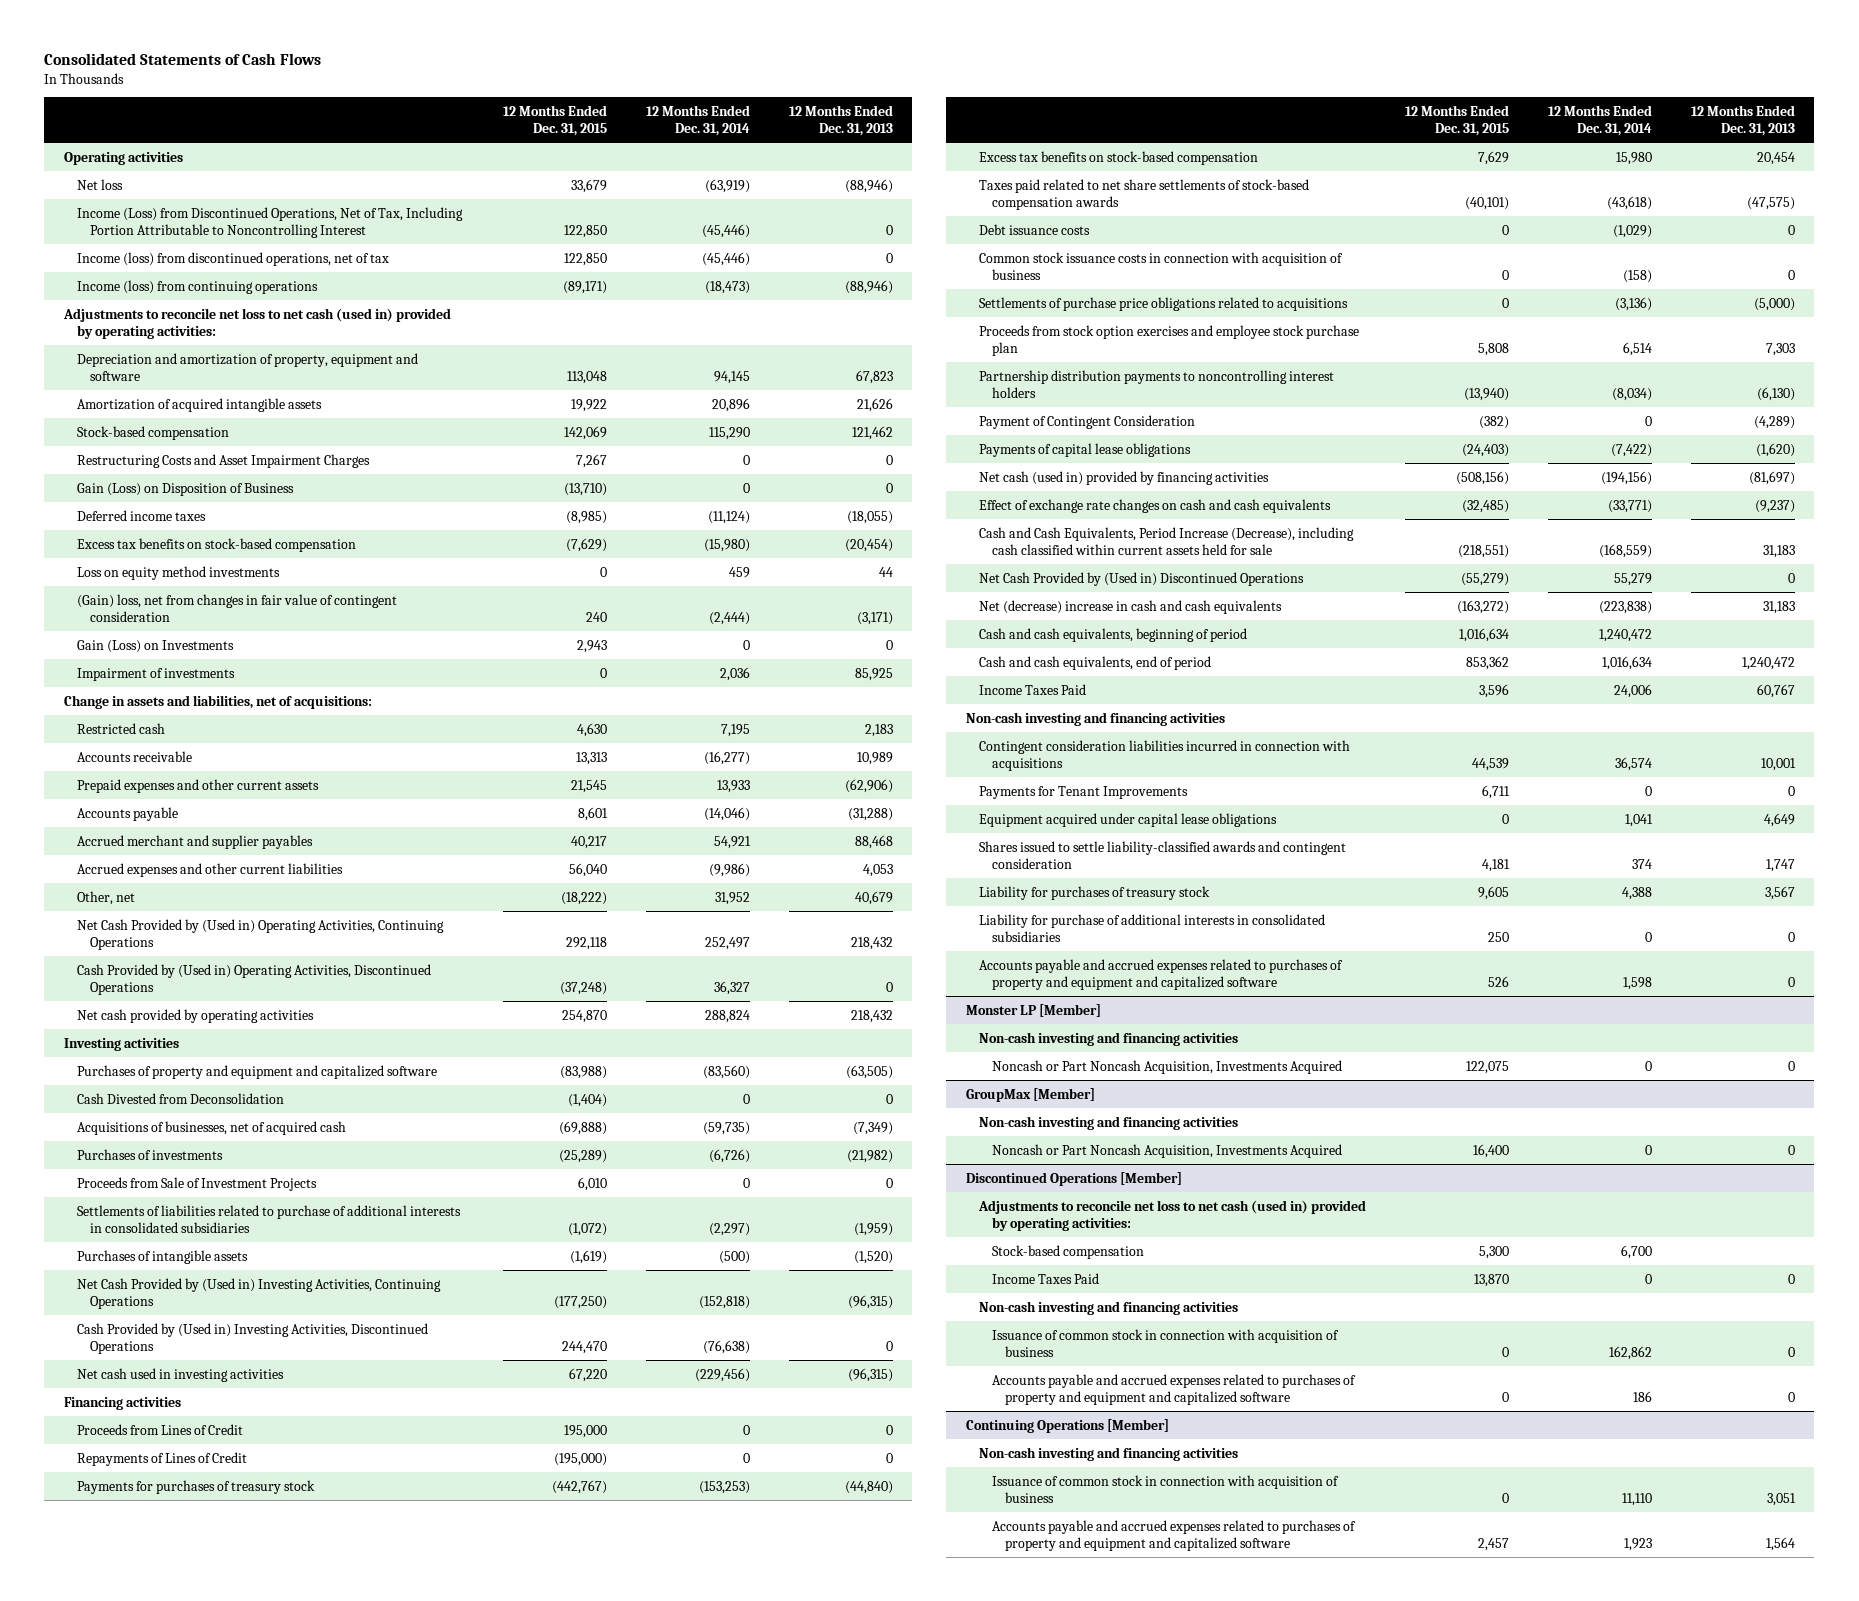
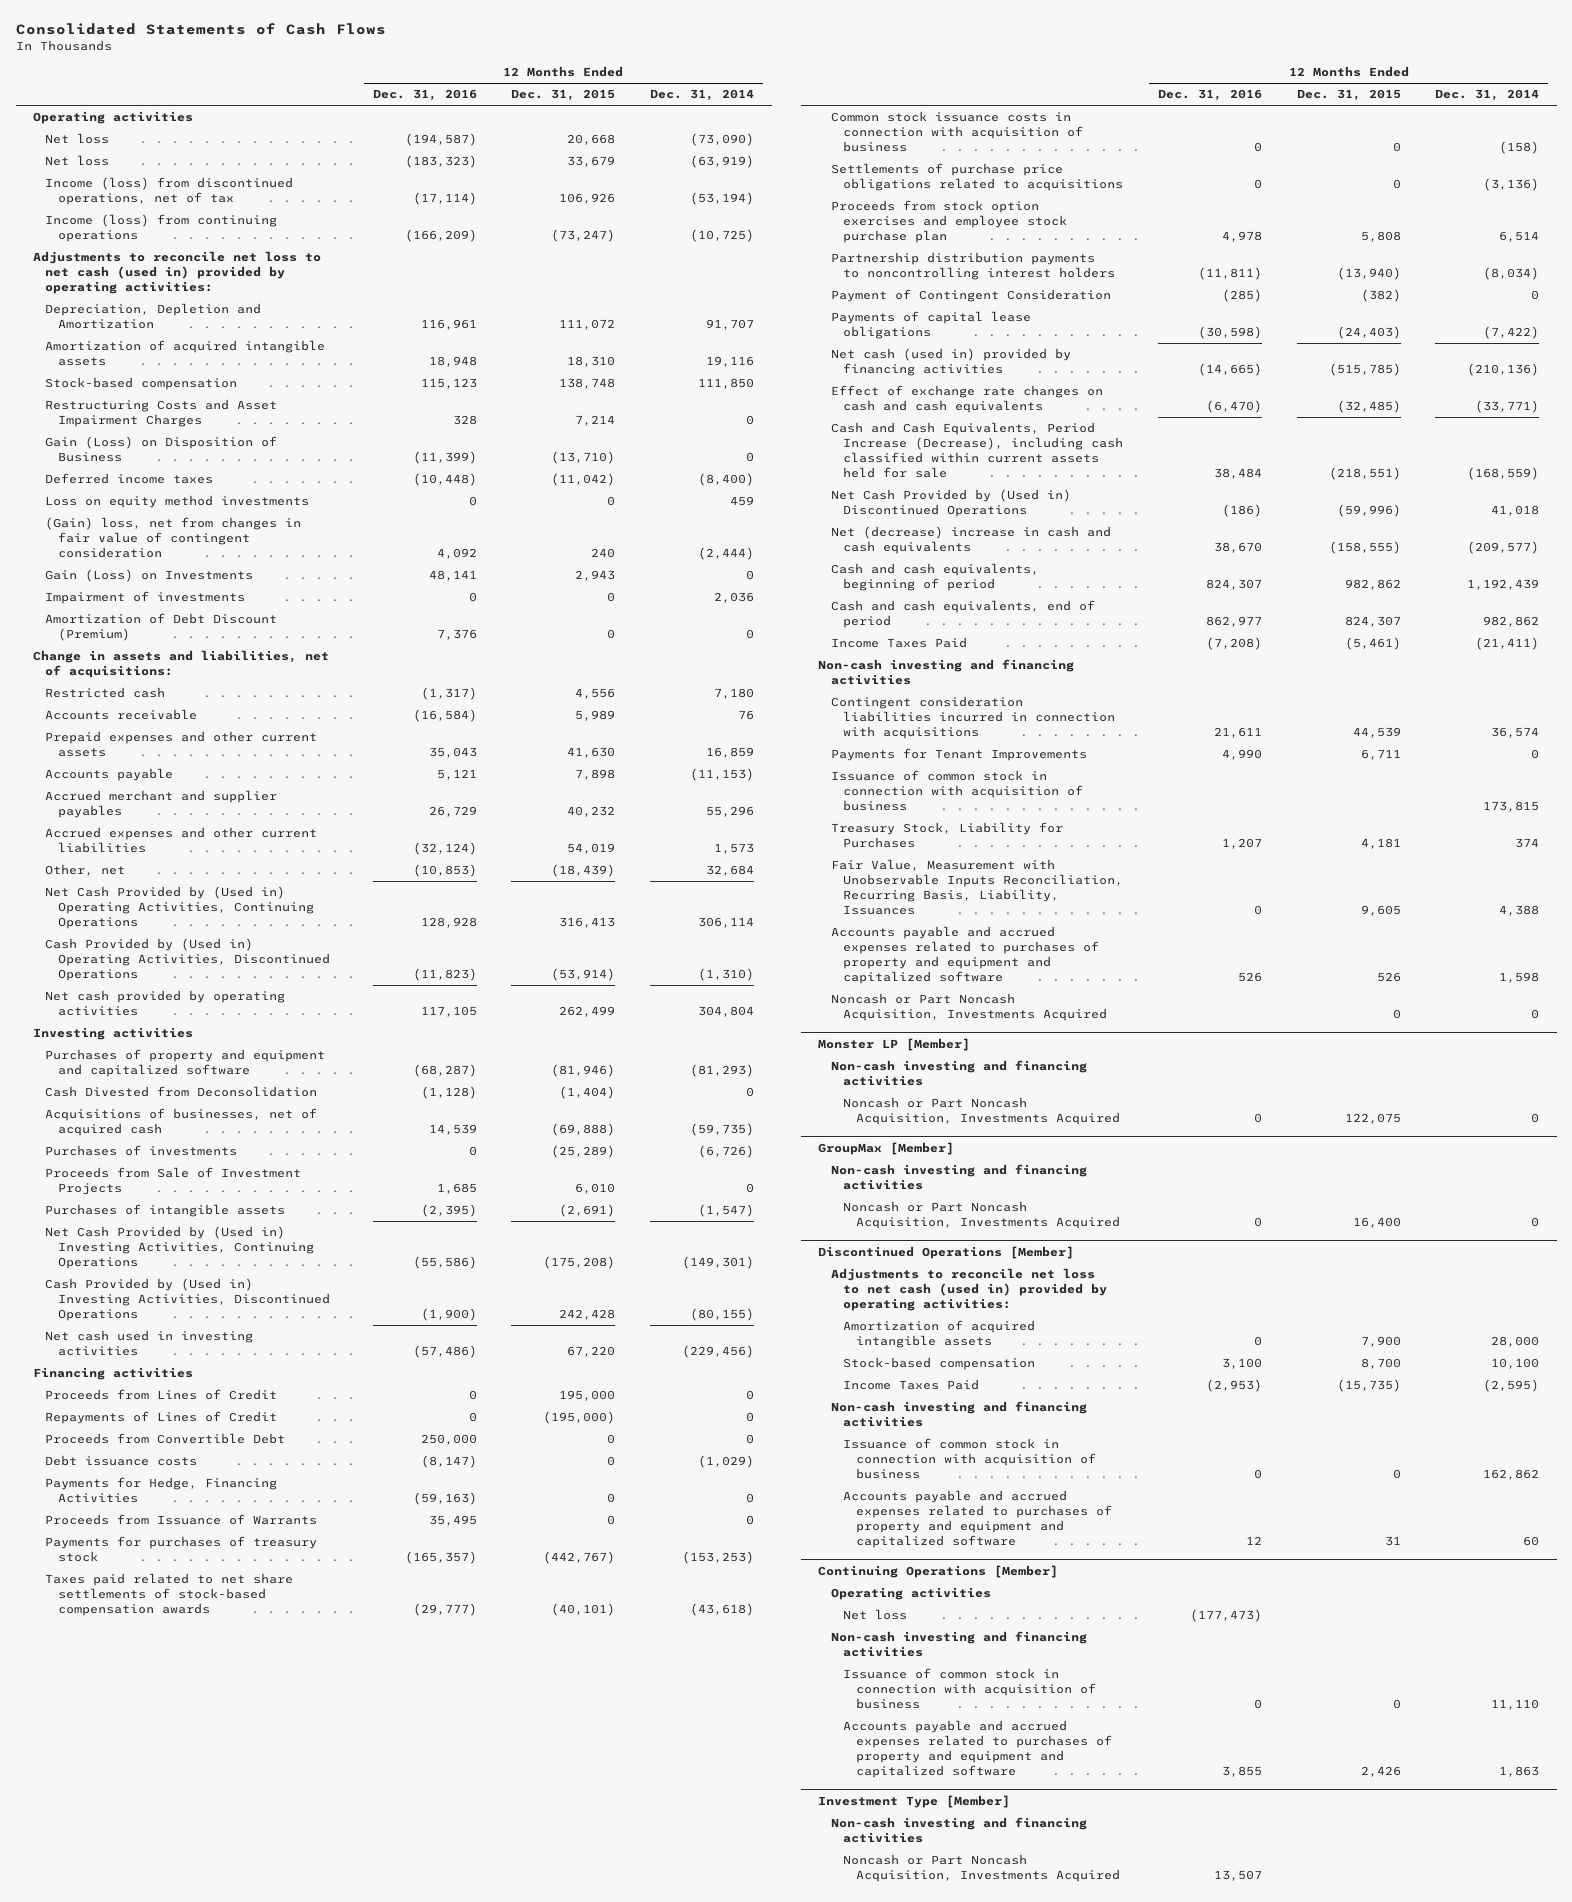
- | 12 Months Ended Dec. 31, 2015 | 12 Months Ended Dec. 31, 2014 | 12 Months Ended Dec. 31, 2013
+ | 12 Months Ended Dec. 31, 2016 | 12 Months Ended Dec. 31, 2015 | 12 Months Ended Dec. 31, 2014
+ Net loss | (194,587) | 20,668 | (73,090)
- Income (Loss) from Discontinued Operations, Net of Tax, Including Portion Attributable to Noncontrolling Interest | 122,850 | (45,446) | 0
- Income (loss) from discontinued operations, net of tax | 122,850 | (45,446) | 0
- Income (loss) from continuing operations | (89,171) | (18,473) | (88,946)
+ Income (loss) from discontinued operations, net of tax | (17,114) | 106,926 | (53,194)
+ Income (loss) from continuing operations | (166,209) | (73,247) | (10,725)
- Depreciation and amortization of property, equipment and software | 113,048 | 94,145 | 67,823
- Amortization of acquired intangible assets | 19,922 | 20,896 | 21,626
- Stock-based compensation | 142,069 | 115,290 | 121,462
- Restructuring Costs and Asset Impairment Charges | 7,267 | 0 | 0
+ Depreciation, Depletion and Amortization | 116,961 | 111,072 | 91,707
+ Amortization of acquired intangible assets | 18,948 | 18,310 | 19,116
+ Stock-based compensation | 115,123 | 138,748 | 111,850
+ Restructuring Costs and Asset Impairment Charges | 328 | 7,214 | 0
- Deferred income taxes | (8,985) | (11,124) | (18,055)
- Excess tax benefits on stock-based compensation | (7,629) | (15,980) | (20,454)
+ Deferred income taxes | (10,448) | (11,042) | (8,400)
+ Amortization of Debt Discount (Premium) | 7,376 | 0 | 0
- Restricted cash | 4,630 | 7,195 | 2,183
- Accounts receivable | 13,313 | (16,277) | 10,989
- Prepaid expenses and other current assets | 21,545 | 13,933 | (62,906)
- Accounts payable | 8,601 | (14,046) | (31,288)
- Accrued merchant and supplier payables | 40,217 | 54,921 | 88,468
- Accrued expenses and other current liabilities | 56,040 | (9,986) | 4,053
- Other, net | (18,222) | 31,952 | 40,679
- Net Cash Provided by (Used in) Operating Activities, Continuing Operations | 292,118 | 252,497 | 218,432
- Cash Provided by (Used in) Operating Activities, Discontinued Operations | (37,248) | 36,327 | 0
- Net cash provided by operating activities | 254,870 | 288,824 | 218,432
+ Restricted cash | (1,317) | 4,556 | 7,180
+ Accounts receivable | (16,584) | 5,989 | 76
+ Prepaid expenses and other current assets | 35,043 | 41,630 | 16,859
+ Accounts payable | 5,121 | 7,898 | (11,153)
+ Accrued merchant and supplier payables | 26,729 | 40,232 | 55,296
+ Accrued expenses and other current liabilities | (32,124) | 54,019 | 1,573
+ Other, net | (10,853) | (18,439) | 32,684
+ Net Cash Provided by (Used in) Operating Activities, Continuing Operations | 128,928 | 316,413 | 306,114
+ Cash Provided by (Used in) Operating Activities, Discontinued Operations | (11,823) | (53,914) | (1,310)
+ Net cash provided by operating activities | 117,105 | 262,499 | 304,804
- Purchases of property and equipment and capitalized software | (83,988) | (83,560) | (63,505)
+ Purchases of property and equipment and capitalized software | (68,287) | (81,946) | (81,293)
- Settlements of liabilities related to purchase of additional interests in consolidated subsidiaries | (1,072) | (2,297) | (1,959)
- Purchases of intangible assets | (1,619) | (500) | (1,520)
- Net Cash Provided by (Used in) Investing Activities, Continuing Operations | (177,250) | (152,818) | (96,315)
- Cash Provided by (Used in) Investing Activities, Discontinued Operations | 244,470 | (76,638) | 0
+ Purchases of intangible assets | (2,395) | (2,691) | (1,547)
+ Net Cash Provided by (Used in) Investing Activities, Continuing Operations | (55,586) | (175,208) | (149,301)
+ Cash Provided by (Used in) Investing Activities, Discontinued Operations | (1,900) | 242,428 | (80,155)
+ Proceeds from Convertible Debt | 250,000 | 0 | 0
moved up: Debt issuance costs | (8,147) | 0 | (1,029)
+ Payments for Hedge, Financing Activities | (59,163) | 0 | 0
+ Proceeds from Issuance of Warrants | 35,495 | 0 | 0
- Excess tax benefits on stock-based compensation | 7,629 | 15,980 | 20,454
- Net cash (used in) provided by financing activities | (508,156) | (194,156) | (81,697)
+ Net cash (used in) provided by financing activities | (14,665) | (515,785) | (210,136)
- Net Cash Provided by (Used in) Discontinued Operations | (55,279) | 55,279 | 0
- Net (decrease) increase in cash and cash equivalents | (163,272) | (223,838) | 31,183
- Cash and cash equivalents, beginning of period | 1,016,634 | 1,240,472 |
- Cash and cash equivalents, end of period | 853,362 | 1,016,634 | 1,240,472
- Income Taxes Paid | 3,596 | 24,006 | 60,767
+ Net Cash Provided by (Used in) Discontinued Operations | (186) | (59,996) | 41,018
+ Net (decrease) increase in cash and cash equivalents | 38,670 | (158,555) | (209,577)
+ Cash and cash equivalents, beginning of period | 824,307 | 982,862 | 1,192,439
+ Cash and cash equivalents, end of period | 862,977 | 824,307 | 982,862
+ Income Taxes Paid | (7,208) | (5,461) | (21,411)
- Equipment acquired under capital lease obligations | 0 | 1,041 | 4,649
- Shares issued to settle liability-classified awards and contingent consideration | 4,181 | 374 | 1,747
- Liability for purchases of treasury stock | 9,605 | 4,388 | 3,567
- Liability for purchase of additional interests in consolidated subsidiaries | 250 | 0 | 0
+ Issuance of common stock in connection with acquisition of business | | | 173,815
+ Treasury Stock, Liability for Purchases | 1,207 | 4,181 | 374
+ Fair Value, Measurement with Unobservable Inputs Reconciliation, Recurring Basis, Liability, Issuances | 0 | 9,605 | 4,388
+ Noncash or Part Noncash Acquisition, Investments Acquired | | 0 | 0
@ Discontinued Operations [Member]
- Stock-based compensation | 5,300 | 6,700 |
- Income Taxes Paid | 13,870 | 0 | 0
+ Amortization of acquired intangible assets | 0 | 7,900 | 28,000
+ Stock-based compensation | 3,100 | 8,700 | 10,100
+ Income Taxes Paid | (2,953) | (15,735) | (2,595)
- Accounts payable and accrued expenses related to purchases of property and equipment and capitalized software | 0 | 186 | 0
+ Accounts payable and accrued expenses related to purchases of property and equipment and capitalized software | 12 | 31 | 60
@ Continuing Operations [Member]
+ Operating activities
+ Net loss | (177,473) | |
- Accounts payable and accrued expenses related to purchases of property and equipment and capitalized software | 2,457 | 1,923 | 1,564
+ Accounts payable and accrued expenses related to purchases of property and equipment and capitalized software | 3,855 | 2,426 | 1,863
+ Investment Type [Member]
+ Non-cash investing and financing activities
+ Noncash or Part Noncash Acquisition, Investments Acquired | 13,507 | |

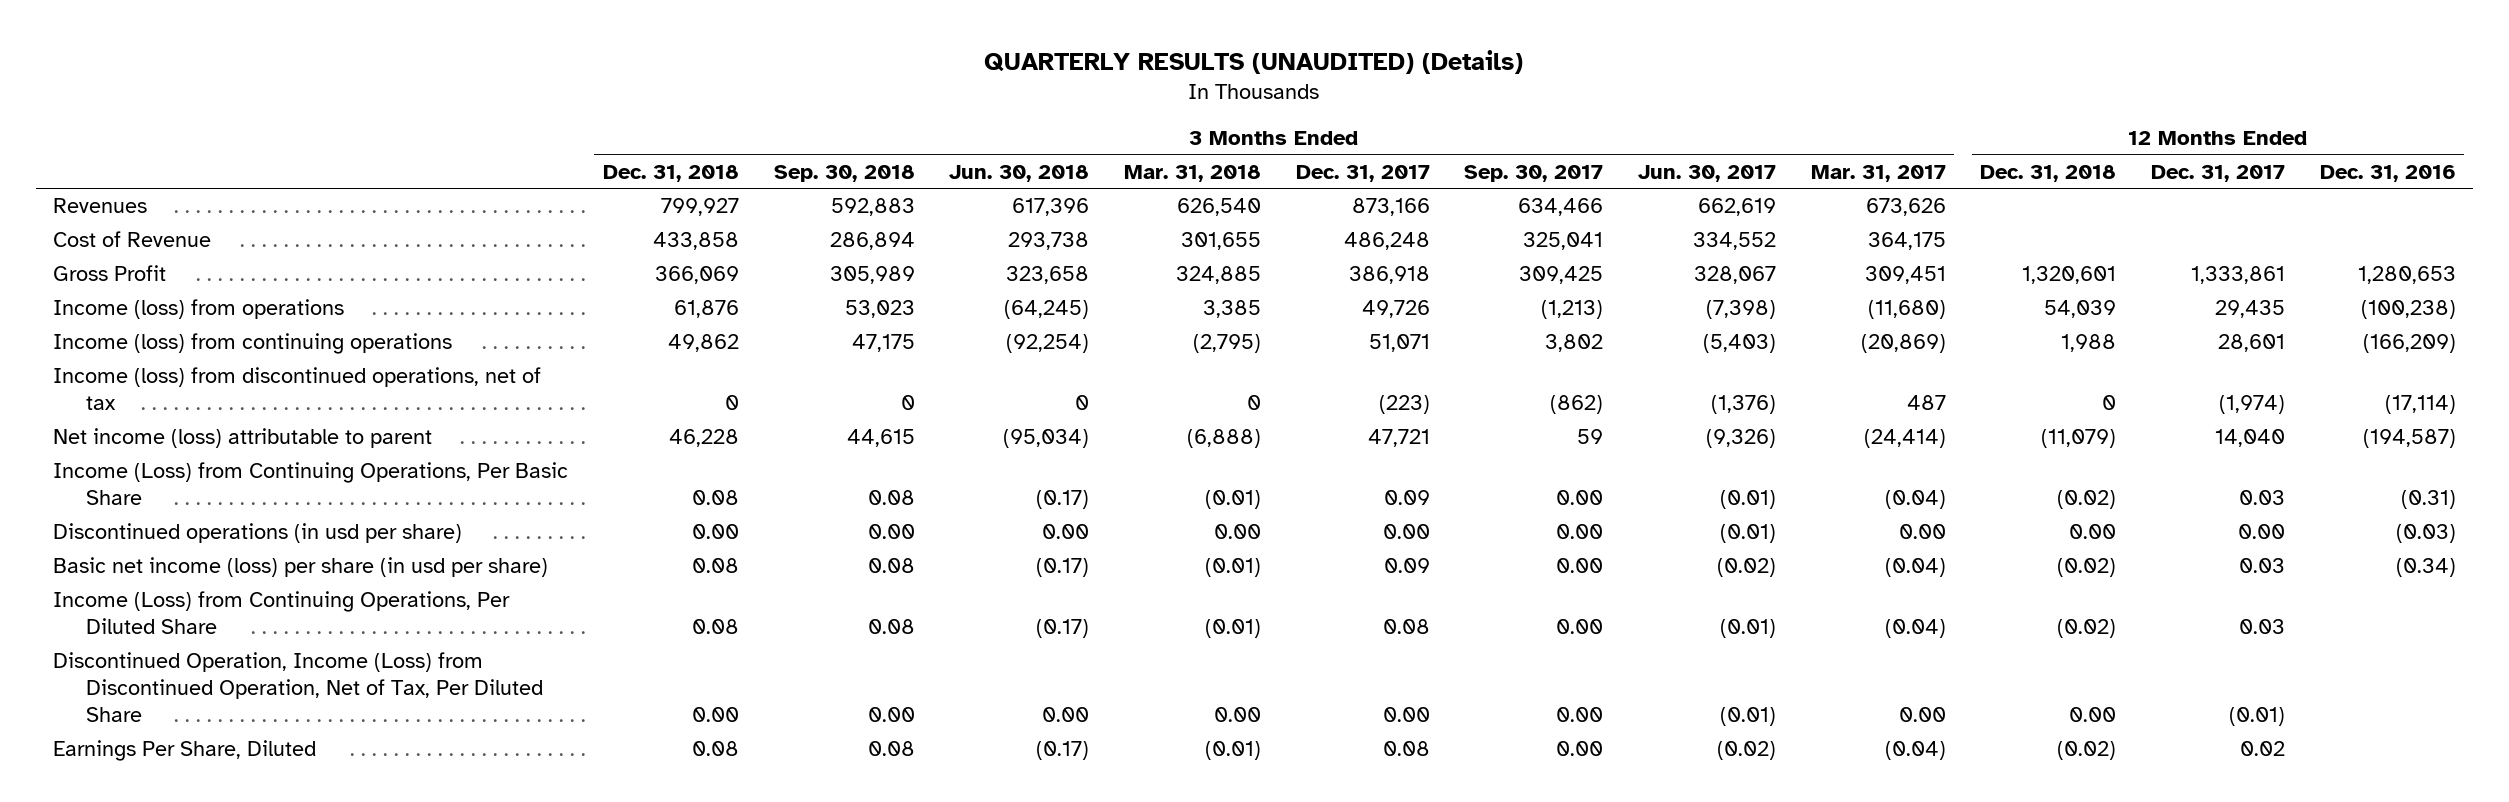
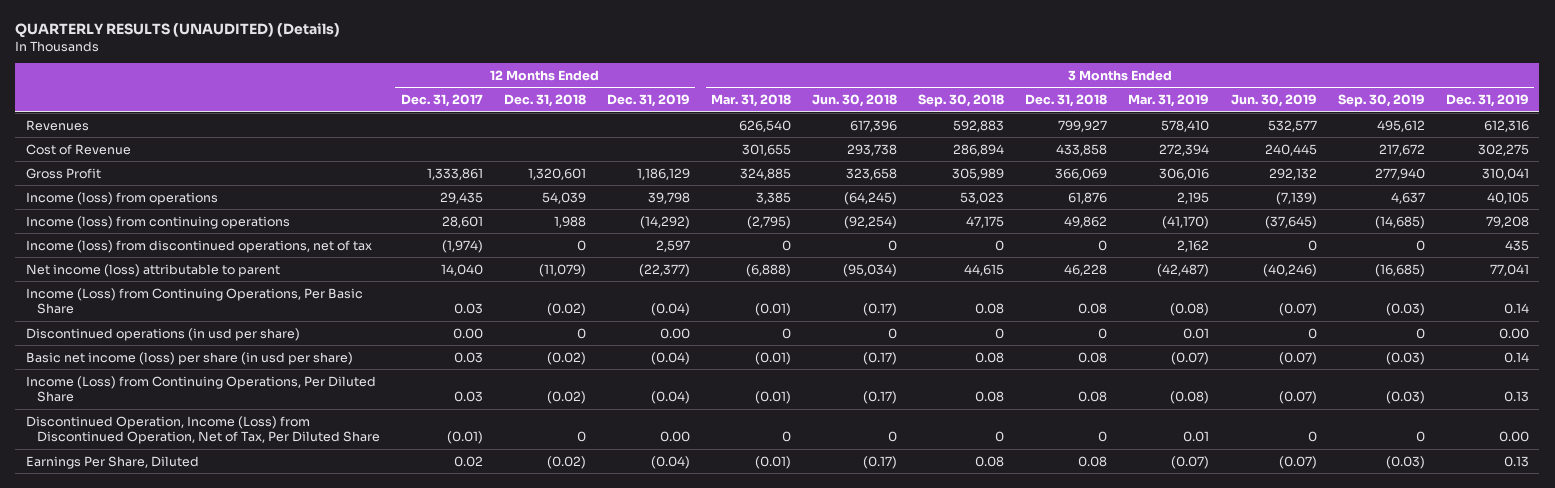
- | 3 Months Ended Dec. 31, 2018 | 3 Months Ended Sep. 30, 2018 | 3 Months Ended Jun. 30, 2018 | 3 Months Ended Mar. 31, 2018 | 3 Months Ended Dec. 31, 2017 | 3 Months Ended Sep. 30, 2017 | 3 Months Ended Jun. 30, 2017 | 3 Months Ended Mar. 31, 2017 | 12 Months Ended Dec. 31, 2018 | 12 Months Ended Dec. 31, 2017 | 12 Months Ended Dec. 31, 2016
+ | 12 Months Ended Dec. 31, 2017 | 12 Months Ended Dec. 31, 2018 | 12 Months Ended Dec. 31, 2019 | 3 Months Ended Mar. 31, 2018 | 3 Months Ended Jun. 30, 2018 | 3 Months Ended Sep. 30, 2018 | 3 Months Ended Dec. 31, 2018 | 3 Months Ended Mar. 31, 2019 | 3 Months Ended Jun. 30, 2019 | 3 Months Ended Sep. 30, 2019 | 3 Months Ended Dec. 31, 2019
- Discontinued operations (in usd per share) | 0.00 | 0.00 | 0.00 | 0.00 | 0.00 | 0.00 | (0.01) | 0.00 | 0.00 | 0.00 | (0.03)
+ Discontinued operations (in usd per share) | 0.00 | 0 | 0.00 | 0 | 0 | 0 | 0 | 0.01 | 0 | 0 | 0.00
- Discontinued Operation, Income (Loss) from Discontinued Operation, Net of Tax, Per Diluted Share | 0.00 | 0.00 | 0.00 | 0.00 | 0.00 | 0.00 | (0.01) | 0.00 | 0.00 | (0.01) |
+ Discontinued Operation, Income (Loss) from Discontinued Operation, Net of Tax, Per Diluted Share | (0.01) | 0 | 0.00 | 0 | 0 | 0 | 0 | 0.01 | 0 | 0 | 0.00

